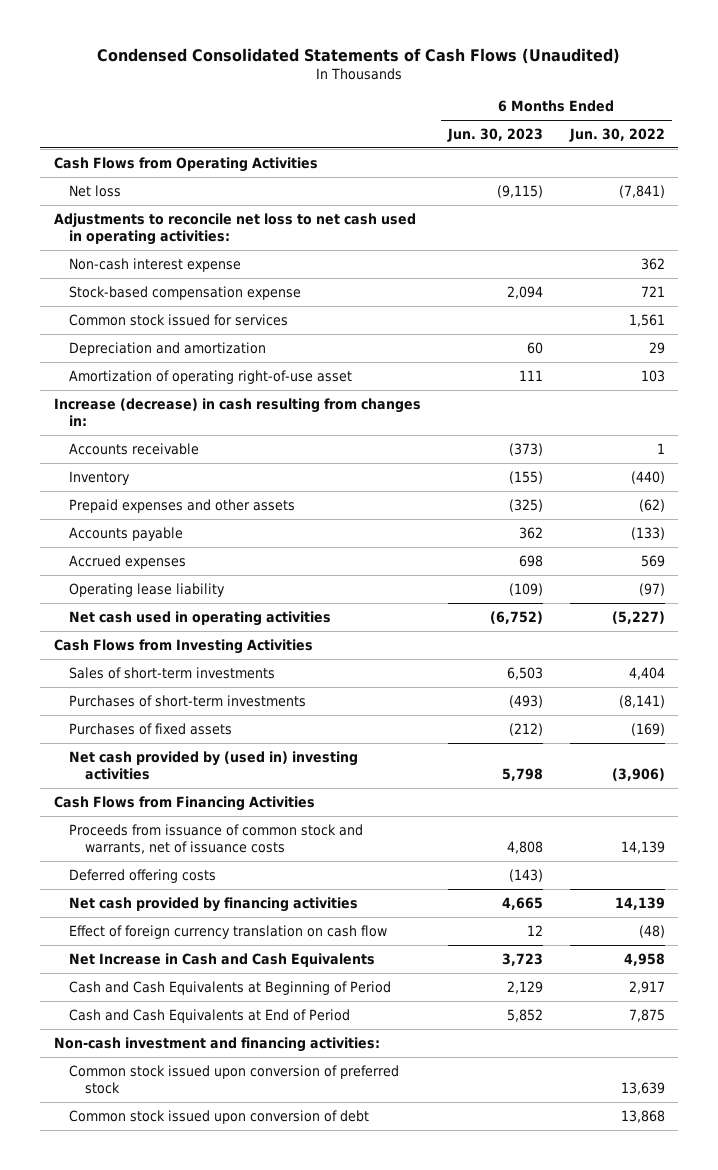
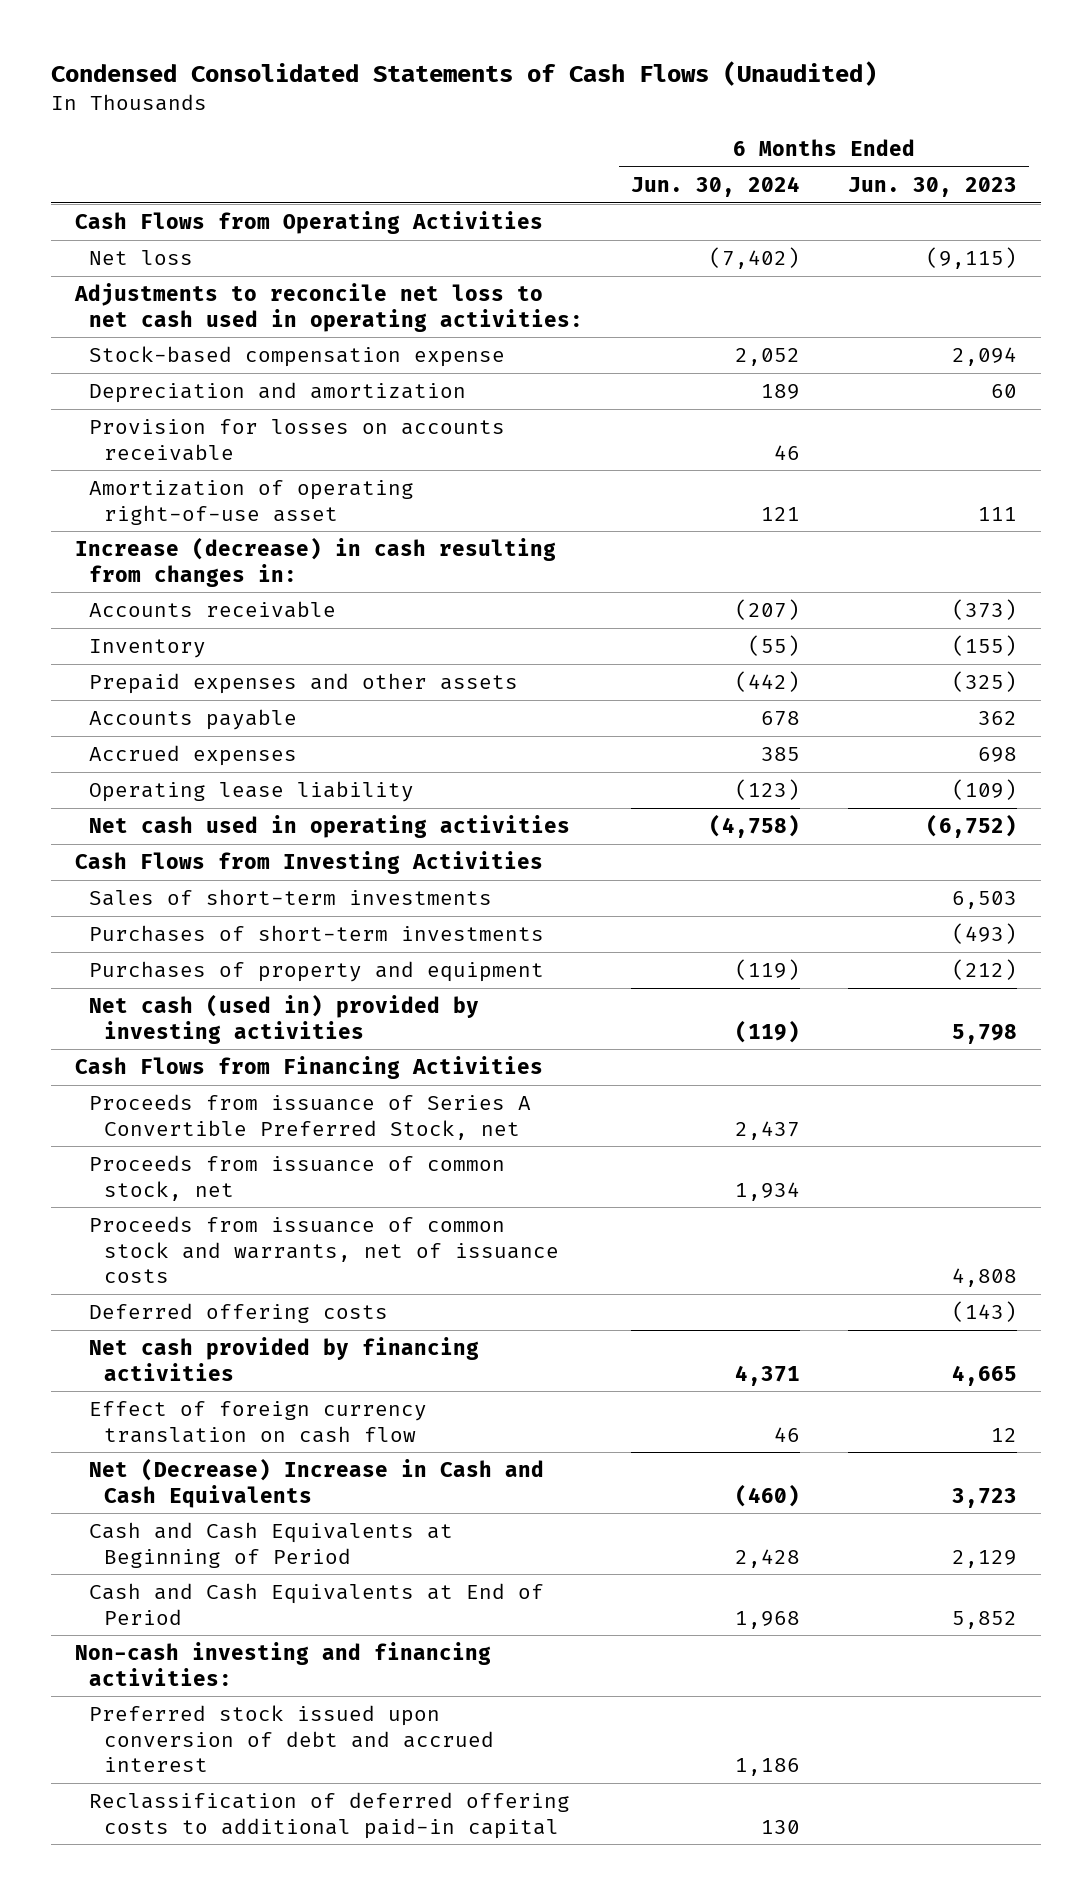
- | 6 Months Ended Jun. 30, 2023 | 6 Months Ended Jun. 30, 2022
+ | 6 Months Ended Jun. 30, 2024 | 6 Months Ended Jun. 30, 2023
- Non-cash interest expense | | 362
- Common stock issued for services | | 1,561
+ Provision for losses on accounts receivable | 46 |
- Purchases of fixed assets | (212) | (169)
- Net cash provided by (used in) investing activities | 5,798 | (3,906)
+ Purchases of property and equipment | (119) | (212)
+ Net cash (used in) provided by investing activities | (119) | 5,798
+ Proceeds from issuance of Series A Convertible Preferred Stock, net | 2,437 |
+ Proceeds from issuance of common stock, net | 1,934 |
- Net Increase in Cash and Cash Equivalents | 3,723 | 4,958
+ Net (Decrease) Increase in Cash and Cash Equivalents | (460) | 3,723
- Non-cash investment and financing activities:
- Common stock issued upon conversion of preferred stock | | 13,639
- Common stock issued upon conversion of debt | | 13,868
+ Non-cash investing and financing activities:
+ Preferred stock issued upon conversion of debt and accrued interest | 1,186 |
+ Reclassification of deferred offering costs to additional paid-in capital | 130 |

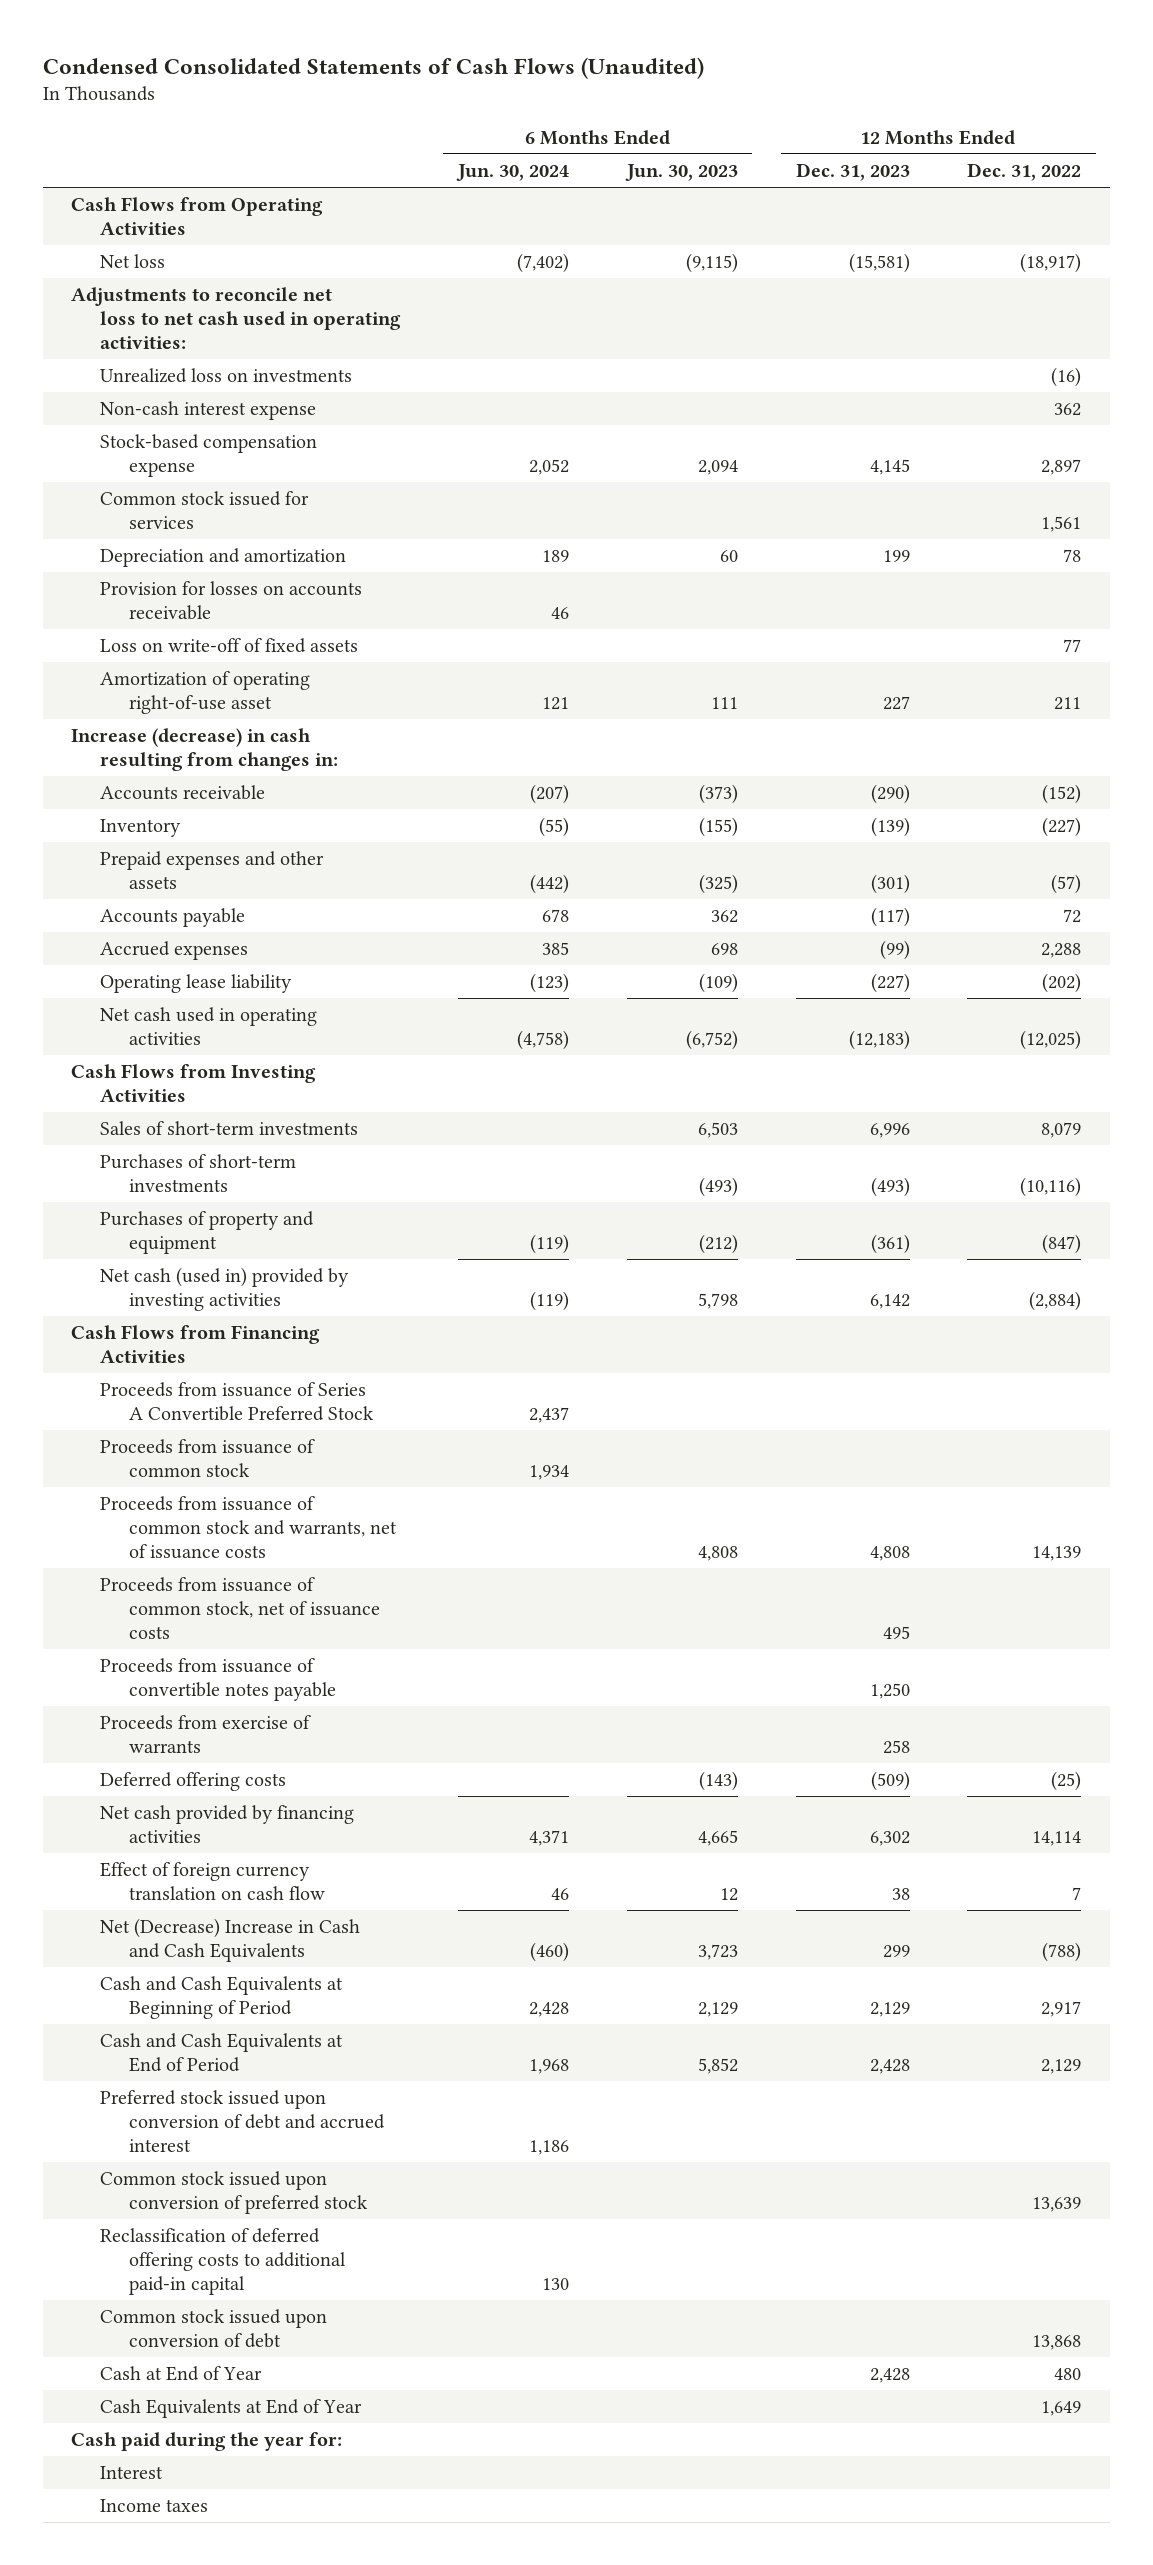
- | 6 Months Ended Jun. 30, 2024 | 6 Months Ended Jun. 30, 2023
+ | 6 Months Ended Jun. 30, 2024 | 6 Months Ended Jun. 30, 2023 | 12 Months Ended Dec. 31, 2023 | 12 Months Ended Dec. 31, 2022
+ Unrealized loss on investments | | | | (16)
+ Non-cash interest expense | | | | 362
+ Common stock issued for services | | | | 1,561
+ Loss on write-off of fixed assets | | | | 77
- Proceeds from issuance of Series A Convertible Preferred Stock, net | 2,437 |
- Proceeds from issuance of common stock, net | 1,934 |
+ Proceeds from issuance of Series A Convertible Preferred Stock | 2,437 | | |
+ Proceeds from issuance of common stock | 1,934 | | |
+ Proceeds from issuance of common stock, net of issuance costs | | | 495 |
+ Proceeds from issuance of convertible notes payable | | | 1,250 |
+ Proceeds from exercise of warrants | | | 258 |
- Non-cash investing and financing activities:
+ Common stock issued upon conversion of preferred stock | | | | 13,639
+ Common stock issued upon conversion of debt | | | | 13,868
+ Cash at End of Year | | | 2,428 | 480
+ Cash Equivalents at End of Year | | | | 1,649
+ Cash paid during the year for:
+ Interest
+ Income taxes

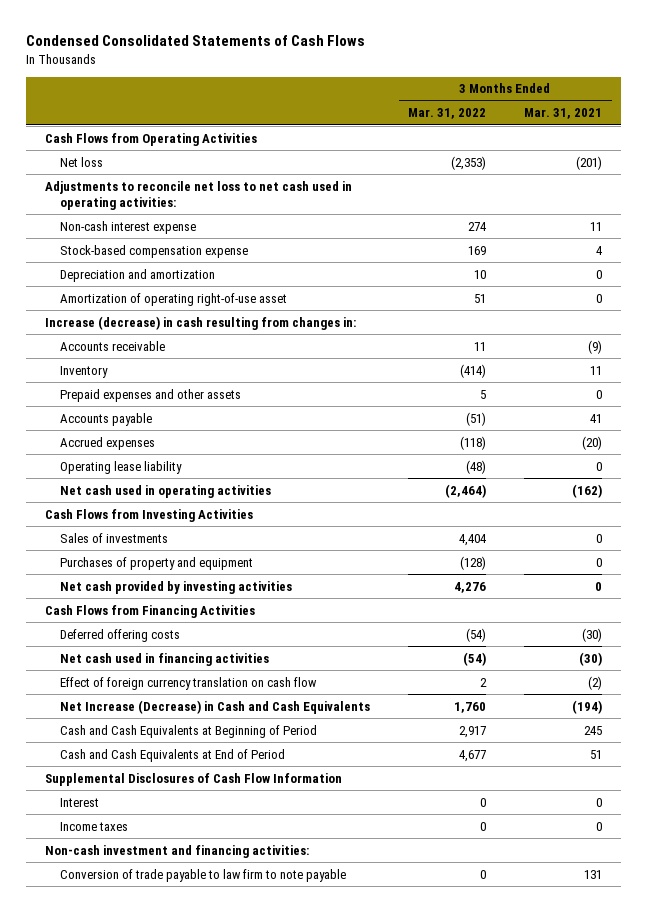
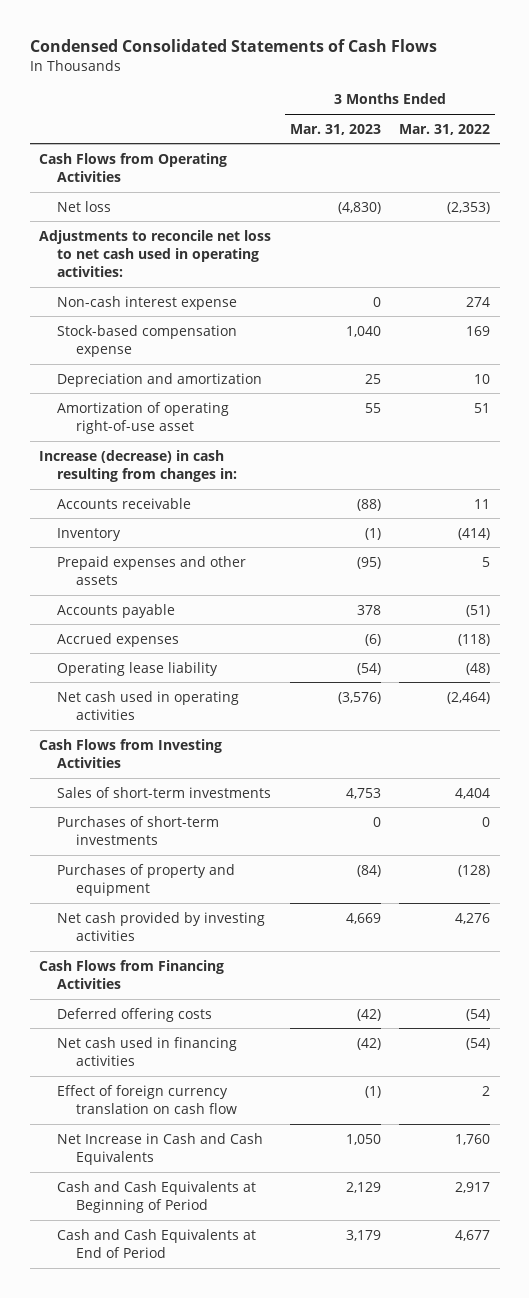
- | 3 Months Ended Mar. 31, 2022 | 3 Months Ended Mar. 31, 2021
+ | 3 Months Ended Mar. 31, 2023 | 3 Months Ended Mar. 31, 2022
- Sales of investments | 4,404 | 0
+ Sales of short-term investments | 4,753 | 4,404
+ Purchases of short-term investments | 0 | 0
- Net Increase (Decrease) in Cash and Cash Equivalents | 1,760 | (194)
+ Net Increase in Cash and Cash Equivalents | 1,050 | 1,760
- Supplemental Disclosures of Cash Flow Information
- Interest | 0 | 0
- Income taxes | 0 | 0
- Non-cash investment and financing activities:
- Conversion of trade payable to law firm to note payable | 0 | 131

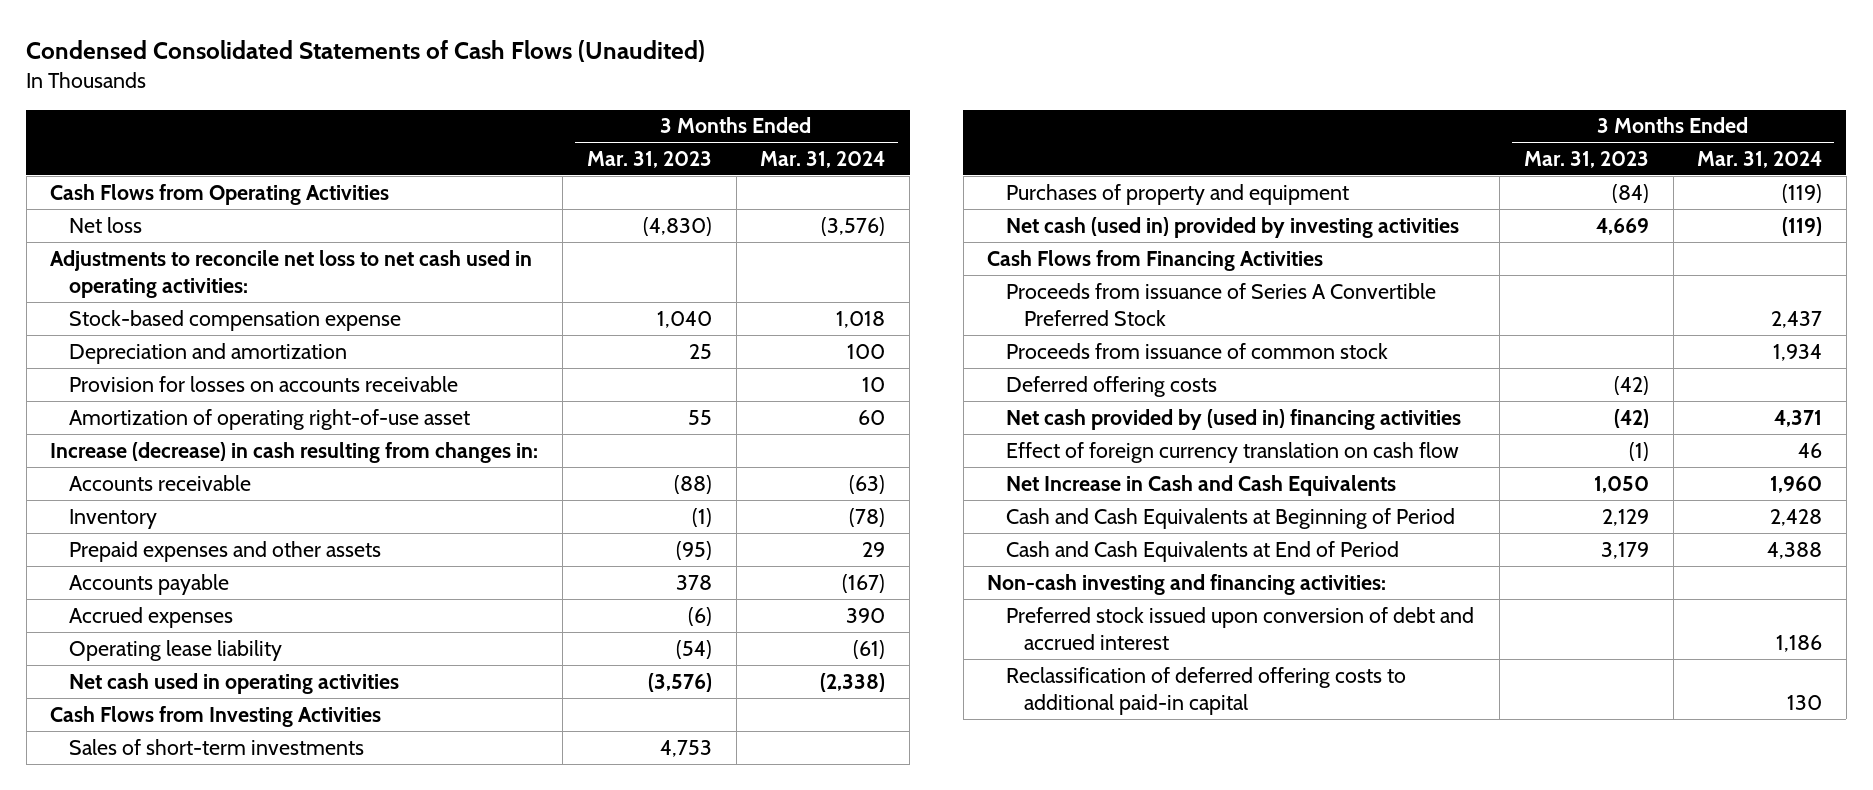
- Condensed Consolidated Statements of Cash Flows
+ Condensed Consolidated Statements of Cash Flows (Unaudited)
- | 3 Months Ended Mar. 31, 2023 | 3 Months Ended Mar. 31, 2022
+ | 3 Months Ended Mar. 31, 2023 | 3 Months Ended Mar. 31, 2024
- Non-cash interest expense | 0 | 274
+ Provision for losses on accounts receivable | | 10
- Purchases of short-term investments | 0 | 0
- Net cash provided by investing activities | 4,669 | 4,276
+ Net cash (used in) provided by investing activities | 4,669 | (119)
+ Proceeds from issuance of Series A Convertible Preferred Stock | | 2,437
+ Proceeds from issuance of common stock | | 1,934
- Net cash used in financing activities | (42) | (54)
+ Net cash provided by (used in) financing activities | (42) | 4,371
+ Non-cash investing and financing activities:
+ Preferred stock issued upon conversion of debt and accrued interest | | 1,186
+ Reclassification of deferred offering costs to additional paid-in capital | | 130

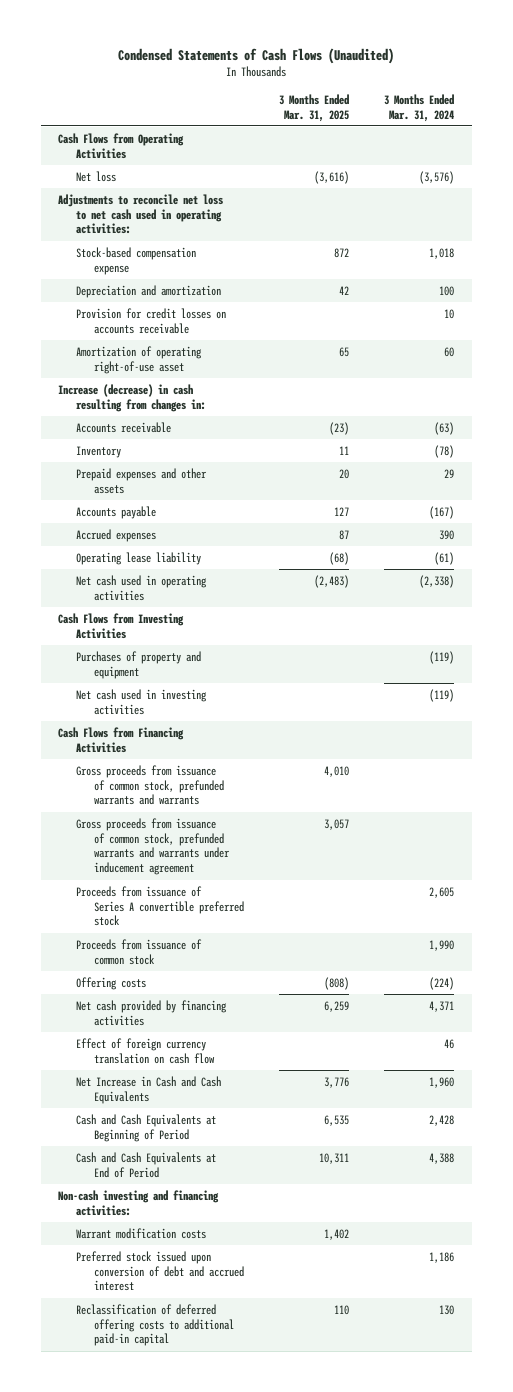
- Condensed Consolidated Statements of Cash Flows (Unaudited)
+ Condensed Statements of Cash Flows (Unaudited)
- | 3 Months Ended Mar. 31, 2023 | 3 Months Ended Mar. 31, 2024
+ | 3 Months Ended Mar. 31, 2025 | 3 Months Ended Mar. 31, 2024
- Provision for losses on accounts receivable | | 10
+ Provision for credit losses on accounts receivable | | 10
- Sales of short-term investments | 4,753 |
- Net cash (used in) provided by investing activities | 4,669 | (119)
+ Net cash used in investing activities | | (119)
- Proceeds from issuance of Series A Convertible Preferred Stock | | 2,437
- Proceeds from issuance of common stock | | 1,934
- Deferred offering costs | (42) |
- Net cash provided by (used in) financing activities | (42) | 4,371
+ Gross proceeds from issuance of common stock, prefunded warrants and warrants | 4,010 |
+ Gross proceeds from issuance of common stock, prefunded warrants and warrants under inducement agreement | 3,057 |
+ Proceeds from issuance of Series A convertible preferred stock | | 2,605
+ Proceeds from issuance of common stock | | 1,990
+ Offering costs | (808) | (224)
+ Net cash provided by financing activities | 6,259 | 4,371
+ Warrant modification costs | 1,402 |

